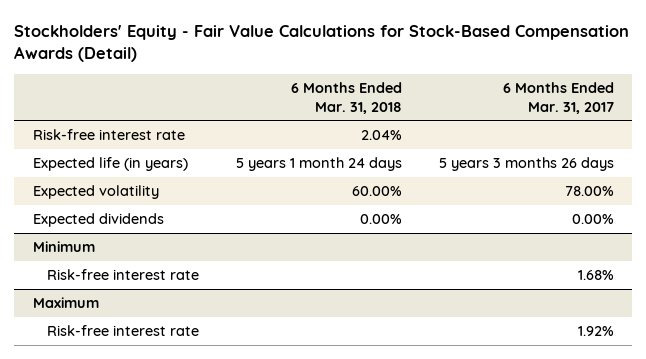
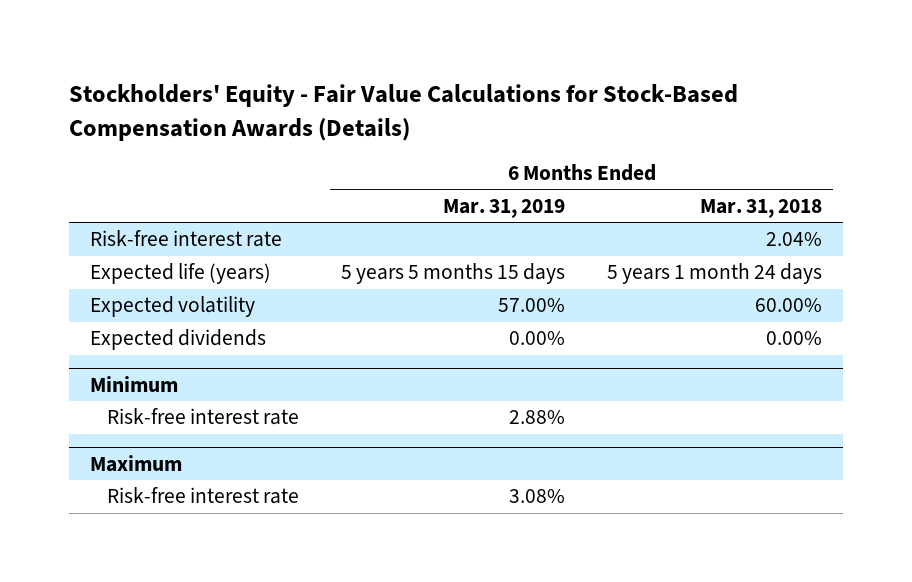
- Stockholders' Equity - Fair Value Calculations for Stock-Based Compensation Awards (Detail)
+ Stockholders' Equity - Fair Value Calculations for Stock-Based Compensation Awards (Details)
- | 6 Months Ended Mar. 31, 2018 | 6 Months Ended Mar. 31, 2017
+ | 6 Months Ended Mar. 31, 2019 | 6 Months Ended Mar. 31, 2018
- Expected life (in years) | 5 years 1 month 24 days | 5 years 3 months 26 days
+ Expected life (years) | 5 years 5 months 15 days | 5 years 1 month 24 days

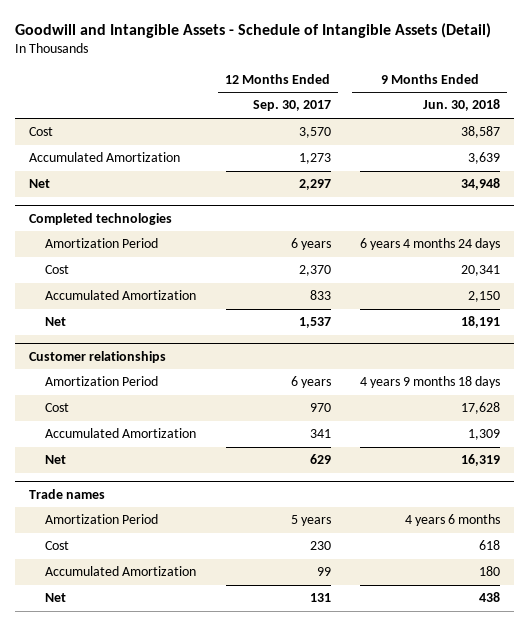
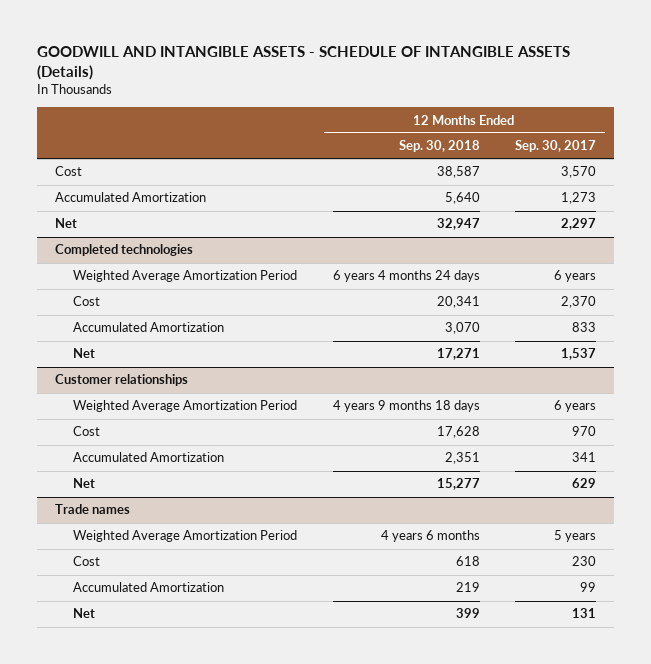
- Goodwill and Intangible Assets - Schedule of Intangible Assets (Detail)
+ GOODWILL AND INTANGIBLE ASSETS - SCHEDULE OF INTANGIBLE ASSETS (Details)
- | 12 Months Ended Sep. 30, 2017 | 9 Months Ended Jun. 30, 2018
+ | 12 Months Ended Sep. 30, 2018 | 12 Months Ended Sep. 30, 2017
@ Completed technologies
- Amortization Period | 6 years | 6 years 4 months 24 days
+ Weighted Average Amortization Period | 6 years 4 months 24 days | 6 years
@ Customer relationships
- Amortization Period | 6 years | 4 years 9 months 18 days
+ Weighted Average Amortization Period | 4 years 9 months 18 days | 6 years
@ Trade names
- Amortization Period | 5 years | 4 years 6 months
+ Weighted Average Amortization Period | 4 years 6 months | 5 years

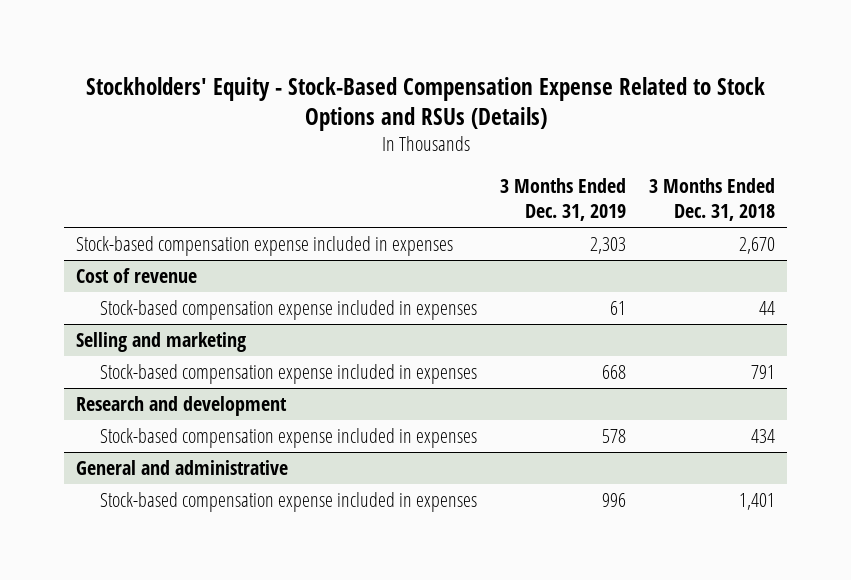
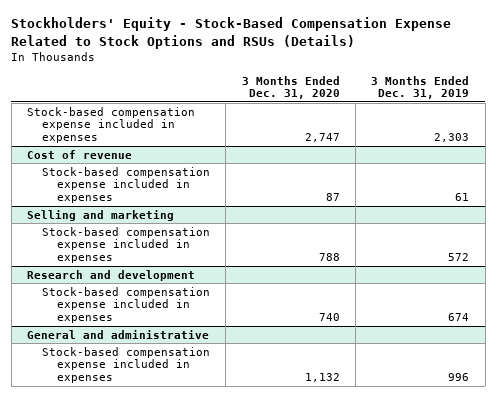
- | 3 Months Ended Dec. 31, 2019 | 3 Months Ended Dec. 31, 2018
+ | 3 Months Ended Dec. 31, 2020 | 3 Months Ended Dec. 31, 2019
@ Selling and marketing
- Stock-based compensation expense included in expenses | 668 | 791
+ Stock-based compensation expense included in expenses | 788 | 572
@ Research and development
- Stock-based compensation expense included in expenses | 578 | 434
+ Stock-based compensation expense included in expenses | 740 | 674

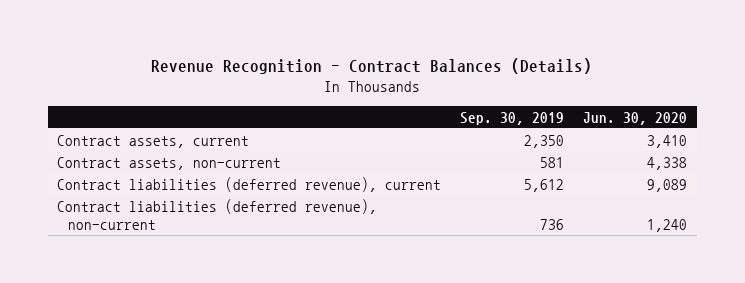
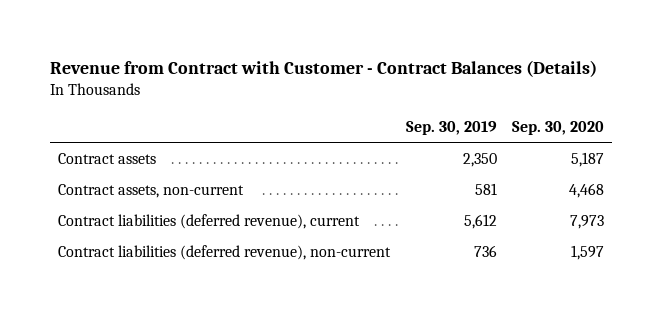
- Revenue Recognition - Contract Balances (Details)
+ Revenue from Contract with Customer - Contract Balances (Details)
- | Sep. 30, 2019 | Jun. 30, 2020
+ | Sep. 30, 2019 | Sep. 30, 2020
- Contract assets, current | 2,350 | 3,410
+ Contract assets | 2,350 | 5,187

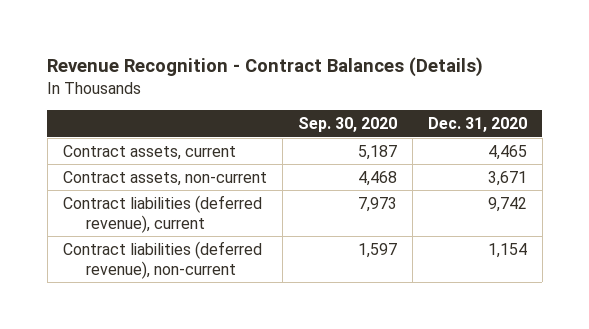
- Revenue from Contract with Customer - Contract Balances (Details)
+ Revenue Recognition - Contract Balances (Details)
- | Sep. 30, 2019 | Sep. 30, 2020
+ | Sep. 30, 2020 | Dec. 31, 2020
- Contract assets | 2,350 | 5,187
+ Contract assets, current | 5,187 | 4,465

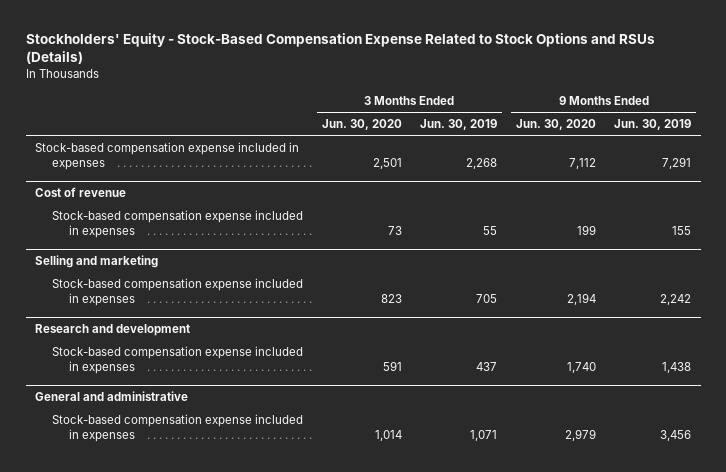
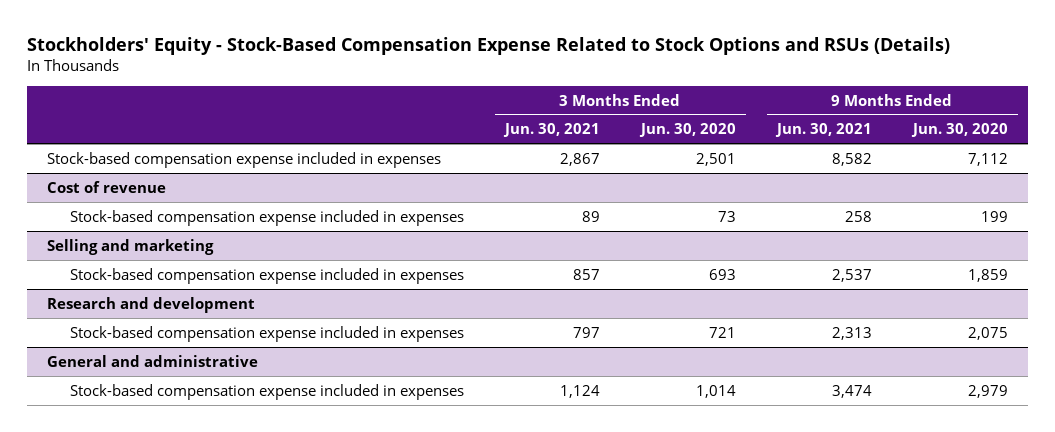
- | 3 Months Ended Jun. 30, 2020 | 3 Months Ended Jun. 30, 2019 | 9 Months Ended Jun. 30, 2020 | 9 Months Ended Jun. 30, 2019
+ | 3 Months Ended Jun. 30, 2021 | 3 Months Ended Jun. 30, 2020 | 9 Months Ended Jun. 30, 2021 | 9 Months Ended Jun. 30, 2020
@ Selling and marketing
- Stock-based compensation expense included in expenses | 823 | 705 | 2,194 | 2,242
+ Stock-based compensation expense included in expenses | 857 | 693 | 2,537 | 1,859
@ Research and development
- Stock-based compensation expense included in expenses | 591 | 437 | 1,740 | 1,438
+ Stock-based compensation expense included in expenses | 797 | 721 | 2,313 | 2,075

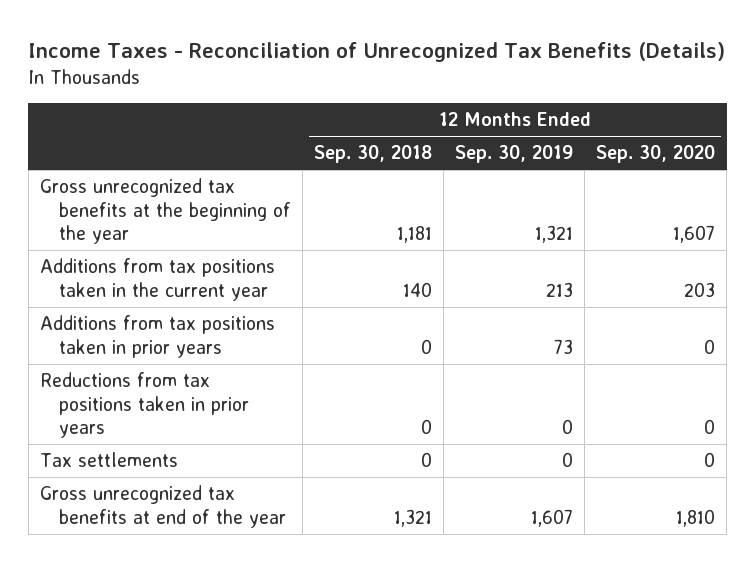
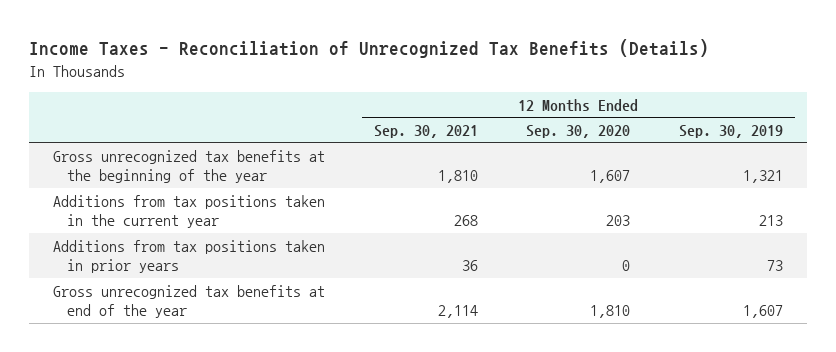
- | 12 Months Ended Sep. 30, 2018 | 12 Months Ended Sep. 30, 2019 | 12 Months Ended Sep. 30, 2020
+ | 12 Months Ended Sep. 30, 2021 | 12 Months Ended Sep. 30, 2020 | 12 Months Ended Sep. 30, 2019
- Reductions from tax positions taken in prior years | 0 | 0 | 0
- Tax settlements | 0 | 0 | 0

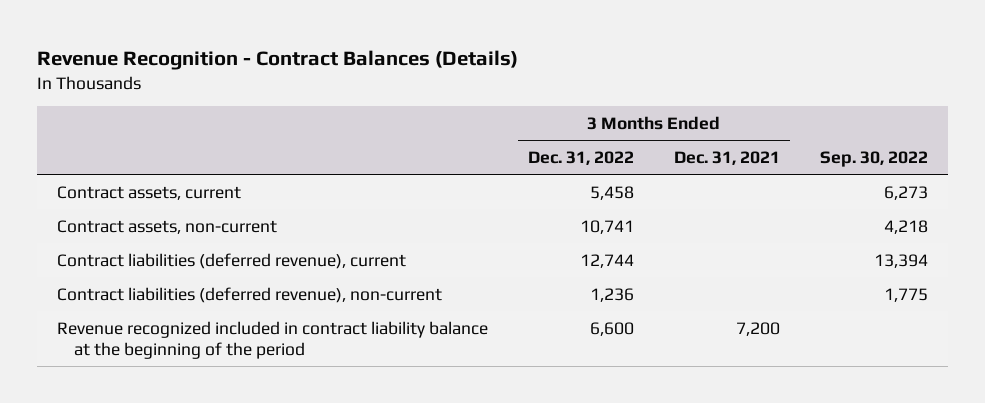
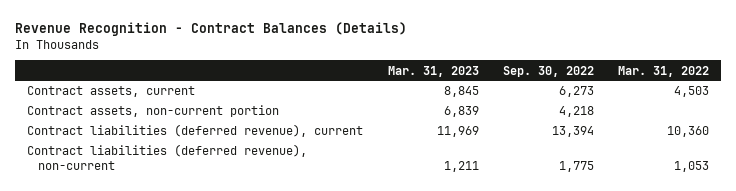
- | 3 Months Ended Dec. 31, 2022 | 3 Months Ended Dec. 31, 2021 | Sep. 30, 2022
+ | Mar. 31, 2023 | Sep. 30, 2022 | Mar. 31, 2022
- Contract assets, non-current | 10,741 | | 4,218
+ Contract assets, non-current portion | 6,839 | 4,218 |
- Revenue recognized included in contract liability balance at the beginning of the period | 6,600 | 7,200 |

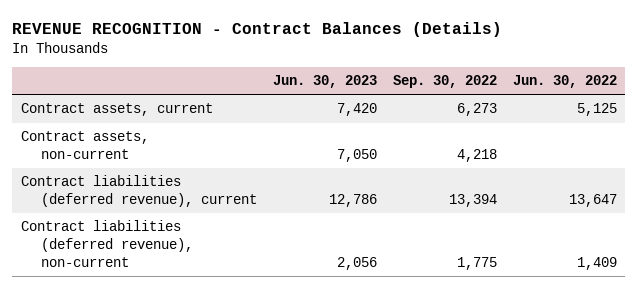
- Revenue Recognition - Contract Balances (Details)
+ REVENUE RECOGNITION - Contract Balances (Details)
- | Mar. 31, 2023 | Sep. 30, 2022 | Mar. 31, 2022
+ | Jun. 30, 2023 | Sep. 30, 2022 | Jun. 30, 2022
- Contract assets, non-current portion | 6,839 | 4,218 |
+ Contract assets, non-current | 7,050 | 4,218 |

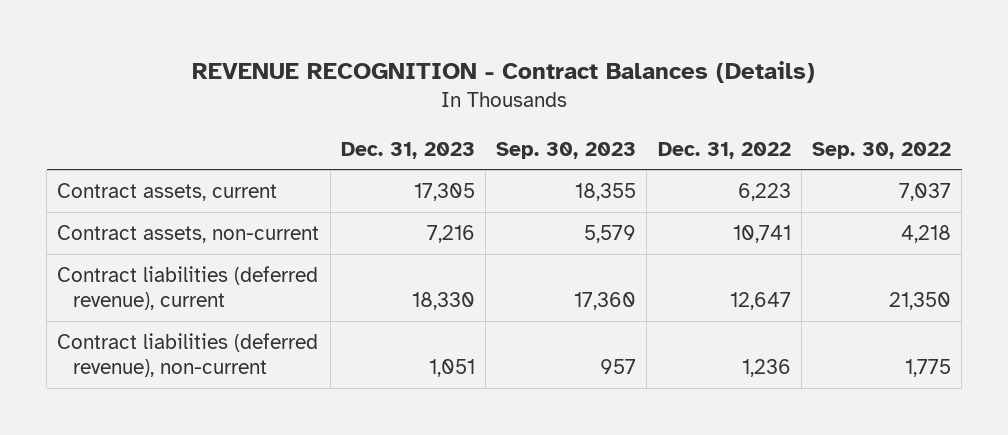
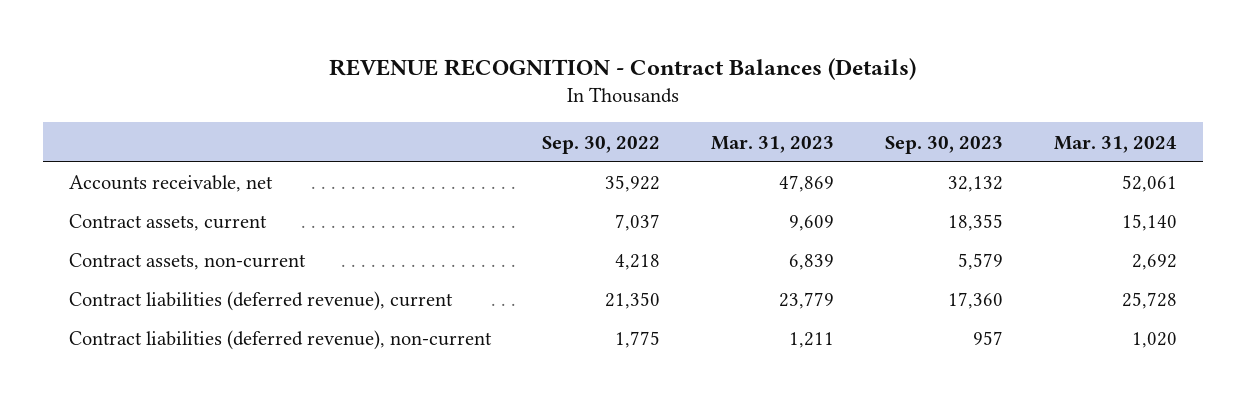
- | Dec. 31, 2023 | Sep. 30, 2023 | Dec. 31, 2022 | Sep. 30, 2022
+ | Sep. 30, 2022 | Mar. 31, 2023 | Sep. 30, 2023 | Mar. 31, 2024
+ Accounts receivable, net | 35,922 | 47,869 | 32,132 | 52,061

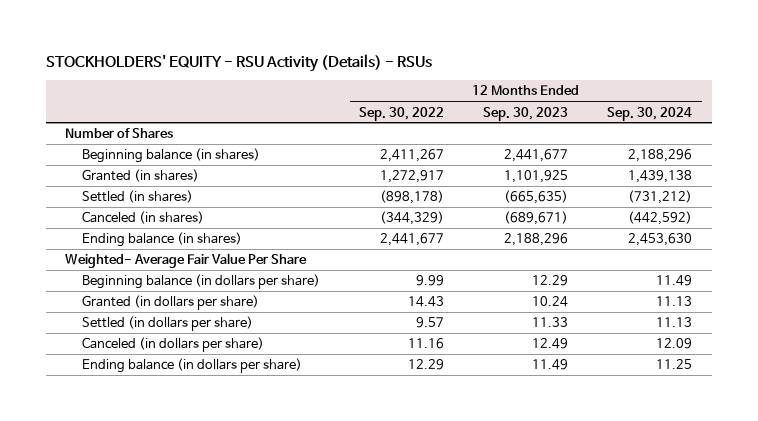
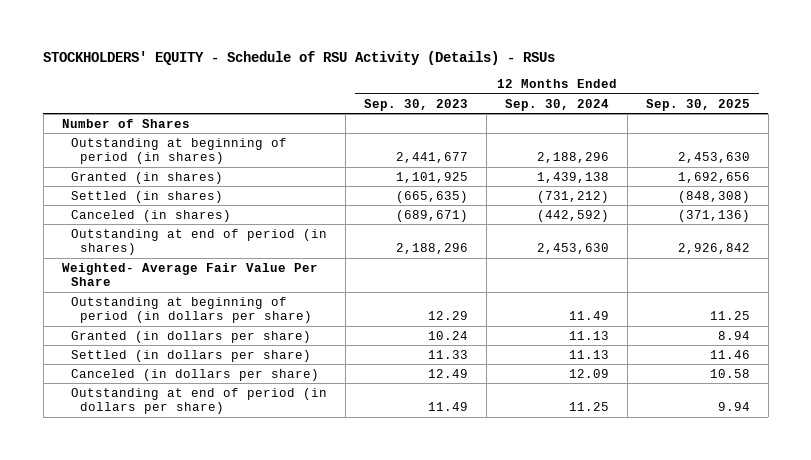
- STOCKHOLDERS' EQUITY - RSU Activity (Details) - RSUs
+ STOCKHOLDERS' EQUITY - Schedule of RSU Activity (Details) - RSUs
- | 12 Months Ended Sep. 30, 2022 | 12 Months Ended Sep. 30, 2023 | 12 Months Ended Sep. 30, 2024
+ | 12 Months Ended Sep. 30, 2023 | 12 Months Ended Sep. 30, 2024 | 12 Months Ended Sep. 30, 2025
- Beginning balance (in shares) | 2,411,267 | 2,441,677 | 2,188,296
+ Outstanding at beginning of period (in shares) | 2,441,677 | 2,188,296 | 2,453,630
- Ending balance (in shares) | 2,441,677 | 2,188,296 | 2,453,630
+ Outstanding at end of period (in shares) | 2,188,296 | 2,453,630 | 2,926,842
- Beginning balance (in dollars per share) | 9.99 | 12.29 | 11.49
+ Outstanding at beginning of period (in dollars per share) | 12.29 | 11.49 | 11.25
- Ending balance (in dollars per share) | 12.29 | 11.49 | 11.25
+ Outstanding at end of period (in dollars per share) | 11.49 | 11.25 | 9.94

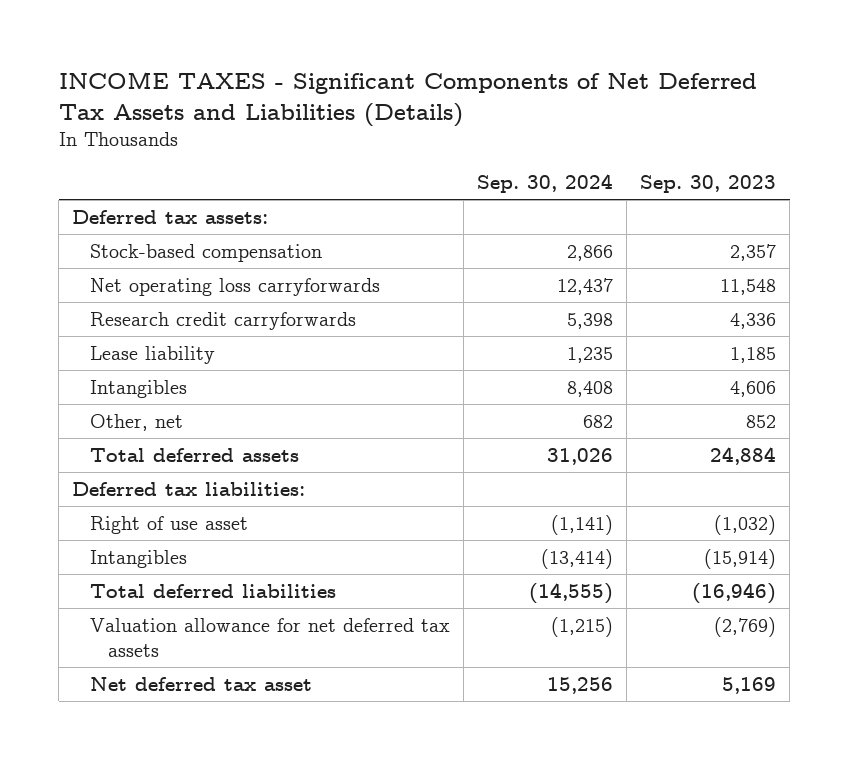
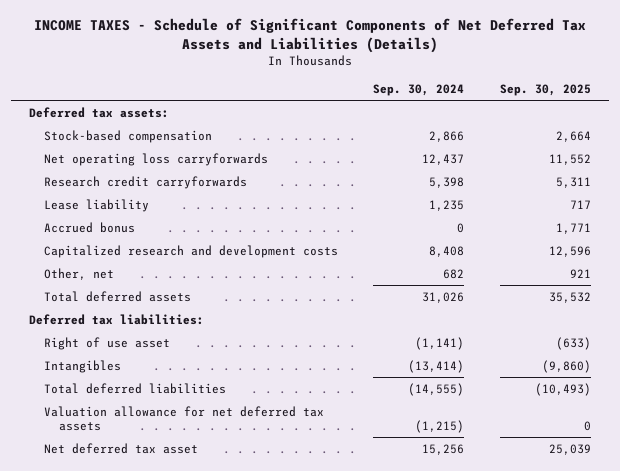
- INCOME TAXES - Significant Components of Net Deferred Tax Assets and Liabilities (Details)
+ INCOME TAXES - Schedule of Significant Components of Net Deferred Tax Assets and Liabilities (Details)
- | Sep. 30, 2024 | Sep. 30, 2023
+ | Sep. 30, 2024 | Sep. 30, 2025
- Intangibles | 8,408 | 4,606
+ Accrued bonus | 0 | 1,771
+ Capitalized research and development costs | 8,408 | 12,596

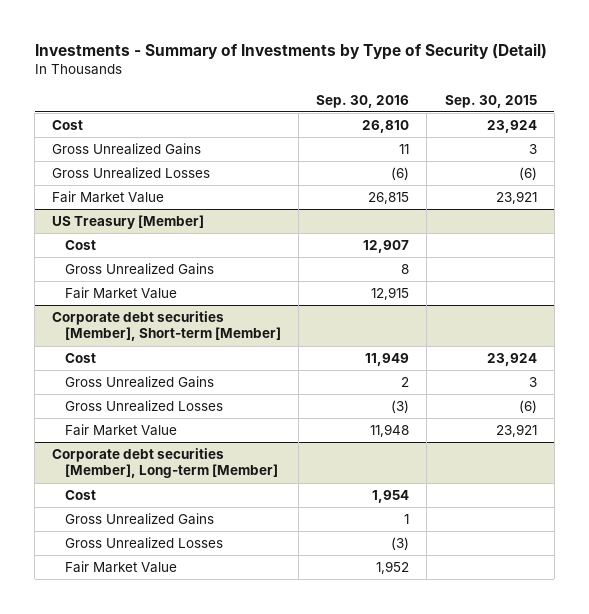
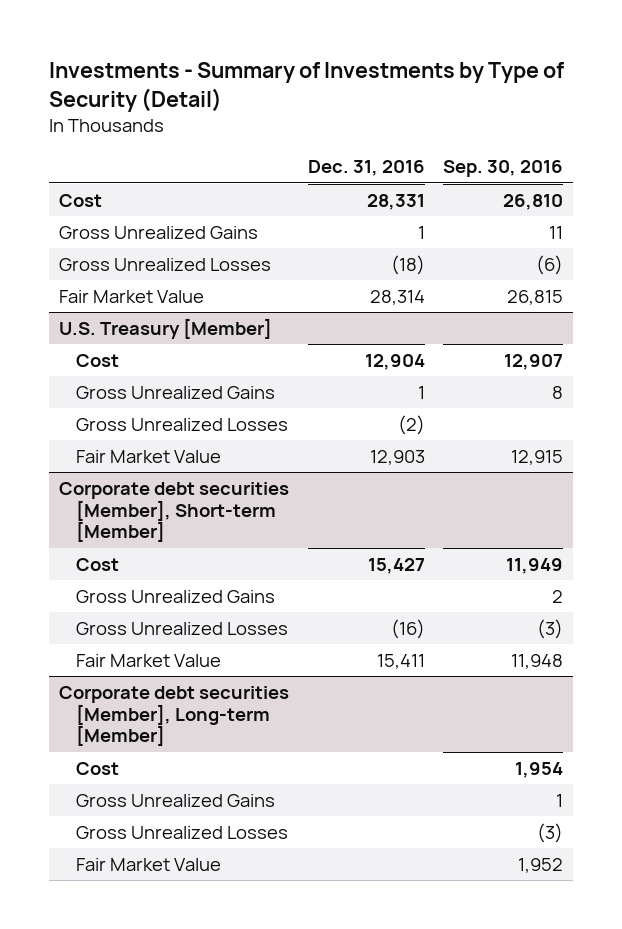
- | Sep. 30, 2016 | Sep. 30, 2015
+ | Dec. 31, 2016 | Sep. 30, 2016
- US Treasury [Member]
+ U.S. Treasury [Member]
+ Gross Unrealized Losses | (2) |

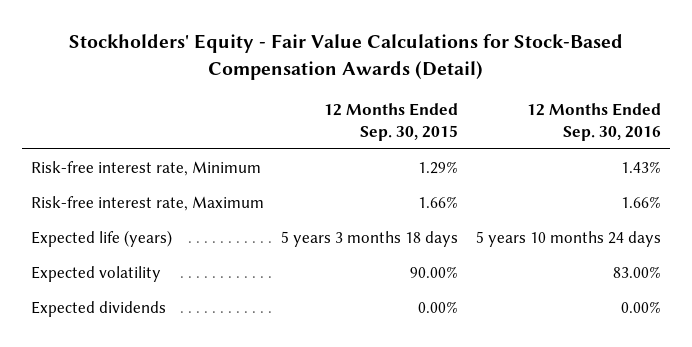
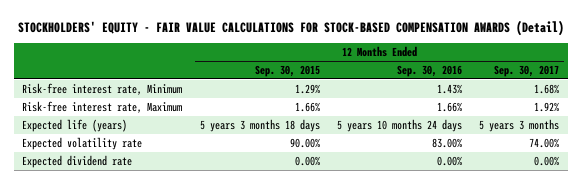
- Stockholders' Equity - Fair Value Calculations for Stock-Based Compensation Awards (Detail)
+ STOCKHOLDERS' EQUITY - FAIR VALUE CALCULATIONS FOR STOCK-BASED COMPENSATION AWARDS (Detail)
- | 12 Months Ended Sep. 30, 2015 | 12 Months Ended Sep. 30, 2016
+ | 12 Months Ended Sep. 30, 2015 | 12 Months Ended Sep. 30, 2016 | 12 Months Ended Sep. 30, 2017
- Expected volatility | 90.00% | 83.00%
- Expected dividends | 0.00% | 0.00%
+ Expected volatility rate | 90.00% | 83.00% | 74.00%
+ Expected dividend rate | 0.00% | 0.00% | 0.00%

